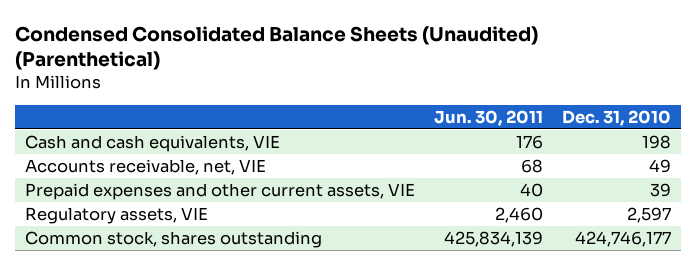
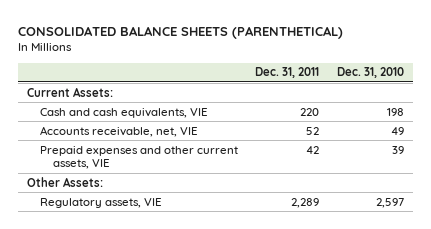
- Condensed Consolidated Balance Sheets (Unaudited) (Parenthetical)
+ CONSOLIDATED BALANCE SHEETS (PARENTHETICAL)
- | Jun. 30, 2011 | Dec. 31, 2010
+ | Dec. 31, 2011 | Dec. 31, 2010
+ Current Assets:
+ Other Assets:
- Common stock, shares outstanding | 425,834,139 | 424,746,177

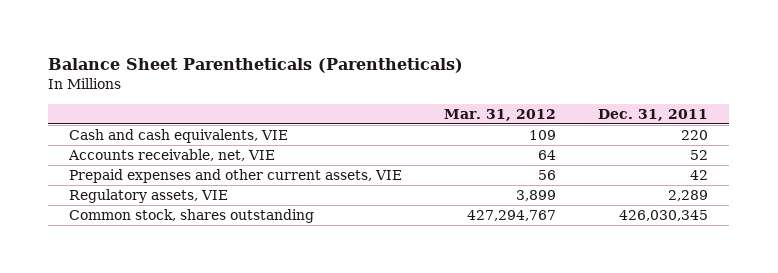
- CONSOLIDATED BALANCE SHEETS (PARENTHETICAL)
+ Balance Sheet Parentheticals (Parentheticals)
- | Dec. 31, 2011 | Dec. 31, 2010
+ | Mar. 31, 2012 | Dec. 31, 2011
- Current Assets:
- Other Assets:
+ Common stock, shares outstanding | 427,294,767 | 426,030,345

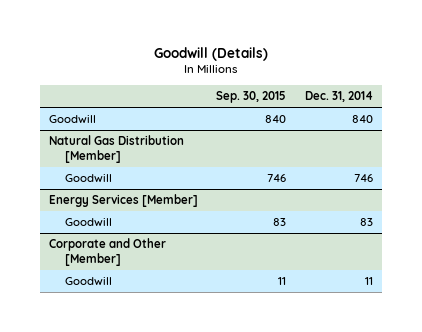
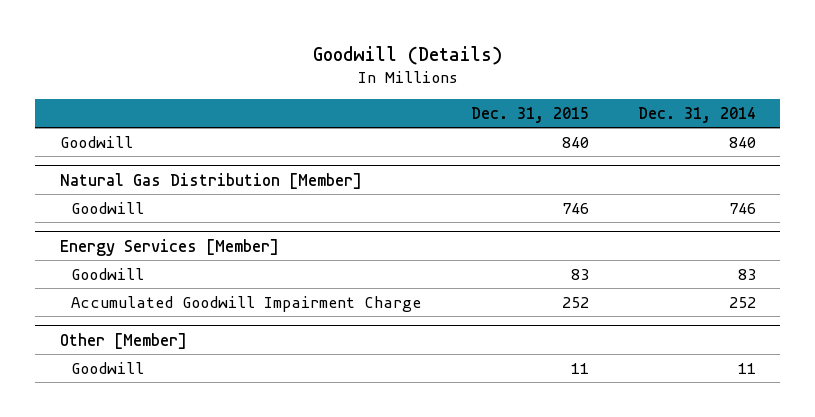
- | Sep. 30, 2015 | Dec. 31, 2014
+ | Dec. 31, 2015 | Dec. 31, 2014
- Corporate and Other [Member]
@ Energy Services [Member]
+ Accumulated Goodwill Impairment Charge | 252 | 252
+ Other [Member]

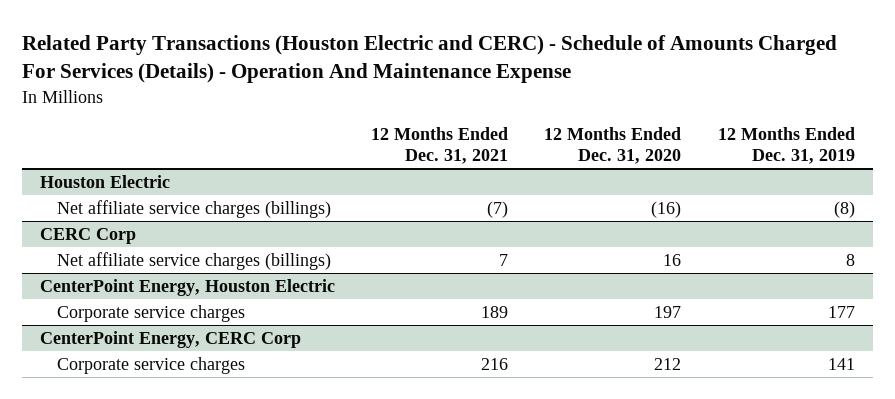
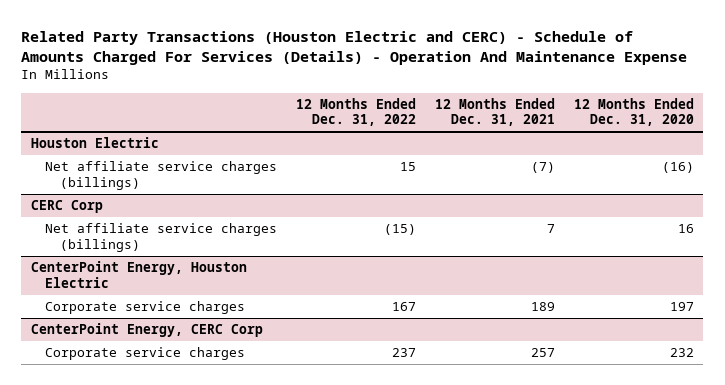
- | 12 Months Ended Dec. 31, 2021 | 12 Months Ended Dec. 31, 2020 | 12 Months Ended Dec. 31, 2019
+ | 12 Months Ended Dec. 31, 2022 | 12 Months Ended Dec. 31, 2021 | 12 Months Ended Dec. 31, 2020
@ CenterPoint Energy, CERC Corp
- Corporate service charges | 216 | 212 | 141
+ Corporate service charges | 237 | 257 | 232

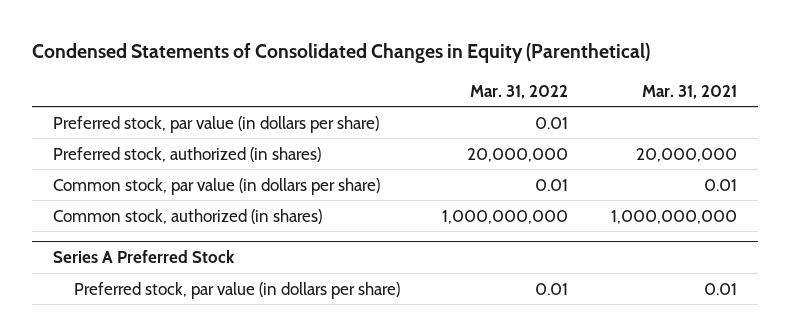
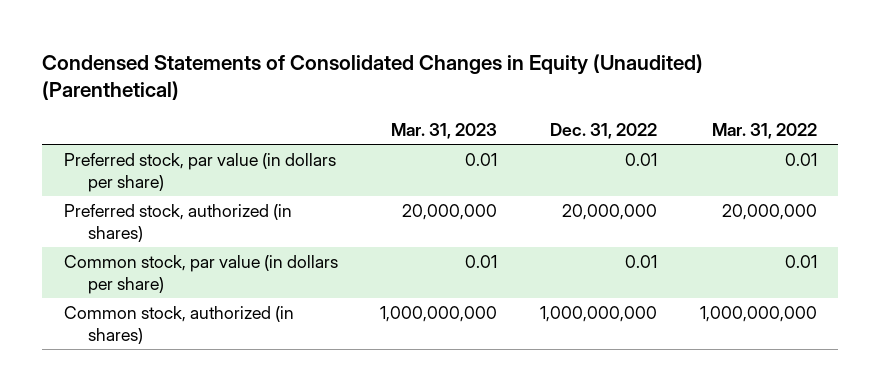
- Condensed Statements of Consolidated Changes in Equity (Parenthetical)
+ Condensed Statements of Consolidated Changes in Equity (Unaudited) (Parenthetical)
- | Mar. 31, 2022 | Mar. 31, 2021
+ | Mar. 31, 2023 | Dec. 31, 2022 | Mar. 31, 2022
- Series A Preferred Stock
- Preferred stock, par value (in dollars per share) | 0.01 | 0.01

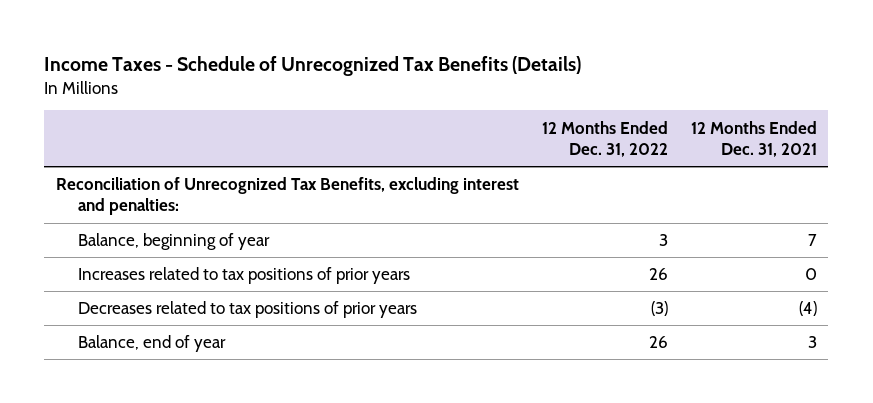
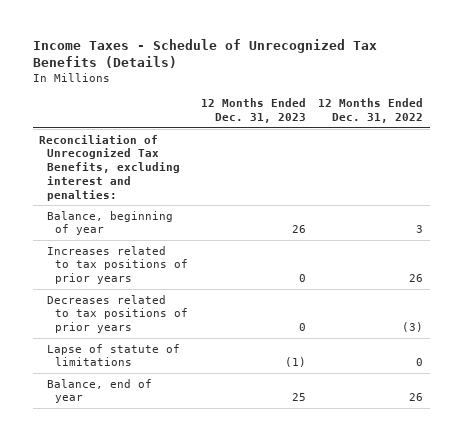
- | 12 Months Ended Dec. 31, 2022 | 12 Months Ended Dec. 31, 2021
+ | 12 Months Ended Dec. 31, 2023 | 12 Months Ended Dec. 31, 2022
+ Lapse of statute of limitations | (1) | 0

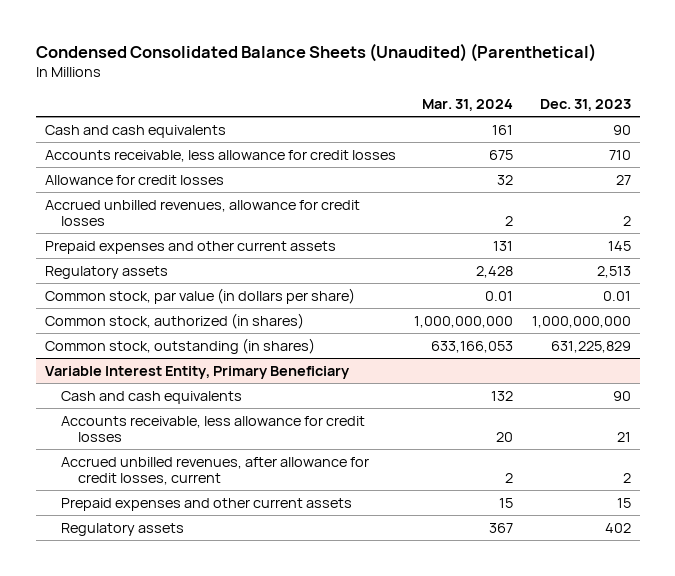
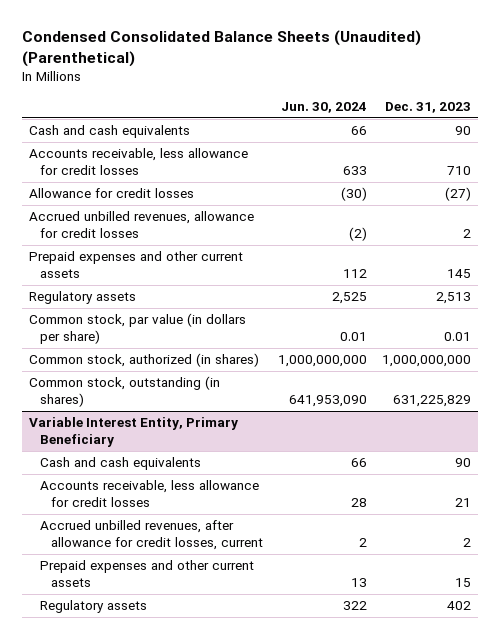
- | Mar. 31, 2024 | Dec. 31, 2023
+ | Jun. 30, 2024 | Dec. 31, 2023
- Allowance for credit losses | 32 | 27
+ Allowance for credit losses | (30) | (27)

